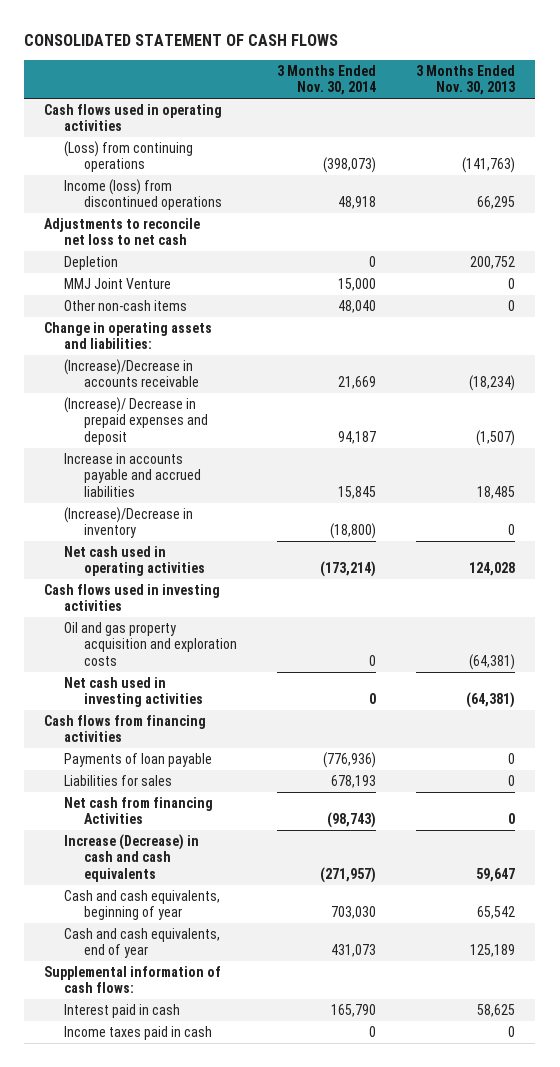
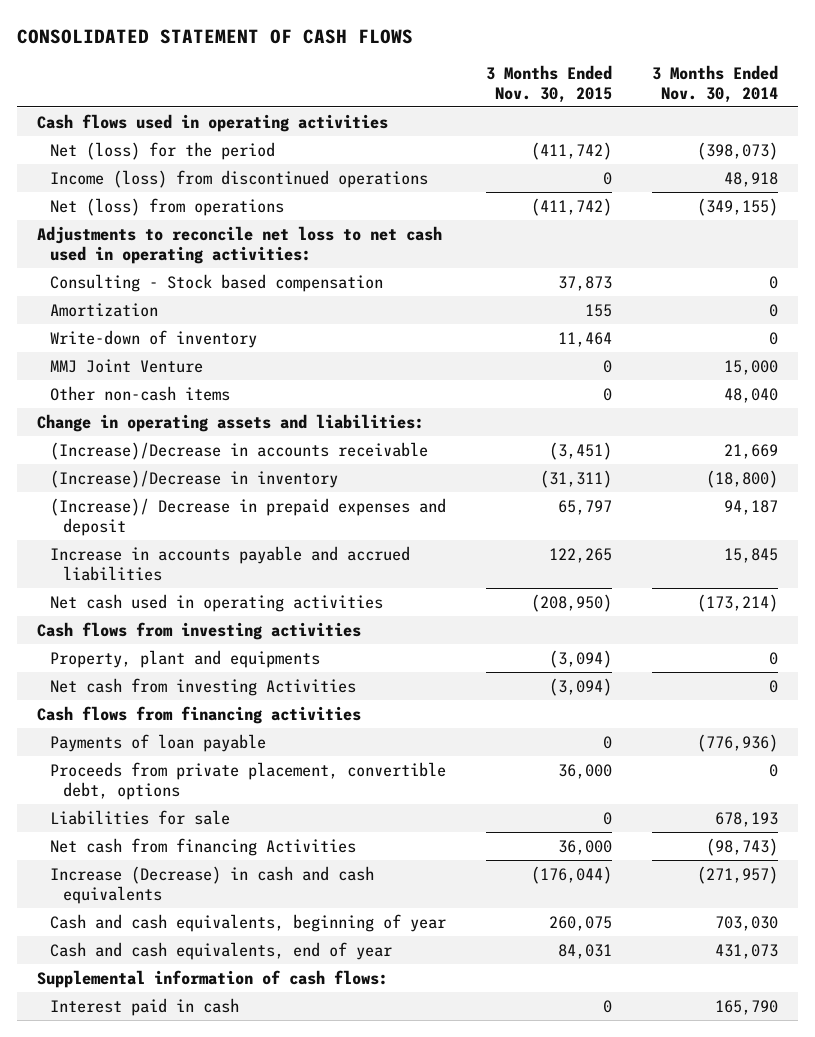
- | 3 Months Ended Nov. 30, 2014 | 3 Months Ended Nov. 30, 2013
+ | 3 Months Ended Nov. 30, 2015 | 3 Months Ended Nov. 30, 2014
- (Loss) from continuing operations | (398,073) | (141,763)
+ Net (loss) for the period | (411,742) | (398,073)
- Adjustments to reconcile net loss to net cash
- Depletion | 0 | 200,752
+ Net (loss) from operations | (411,742) | (349,155)
+ Adjustments to reconcile net loss to net cash used in operating activities:
+ Consulting - Stock based compensation | 37,873 | 0
+ Amortization | 155 | 0
+ Write-down of inventory | 11,464 | 0
moved up: (Increase)/Decrease in inventory | (31,311) | (18,800)
- Cash flows used in investing activities
- Oil and gas property acquisition and exploration costs | 0 | (64,381)
- Net cash used in investing activities | 0 | (64,381)
+ Cash flows from investing activities
+ Property, plant and equipments | (3,094) | 0
+ Net cash from investing Activities | (3,094) | 0
- Liabilities for sales | 678,193 | 0
+ Proceeds from private placement, convertible debt, options | 36,000 | 0
+ Liabilities for sale | 0 | 678,193
- Income taxes paid in cash | 0 | 0

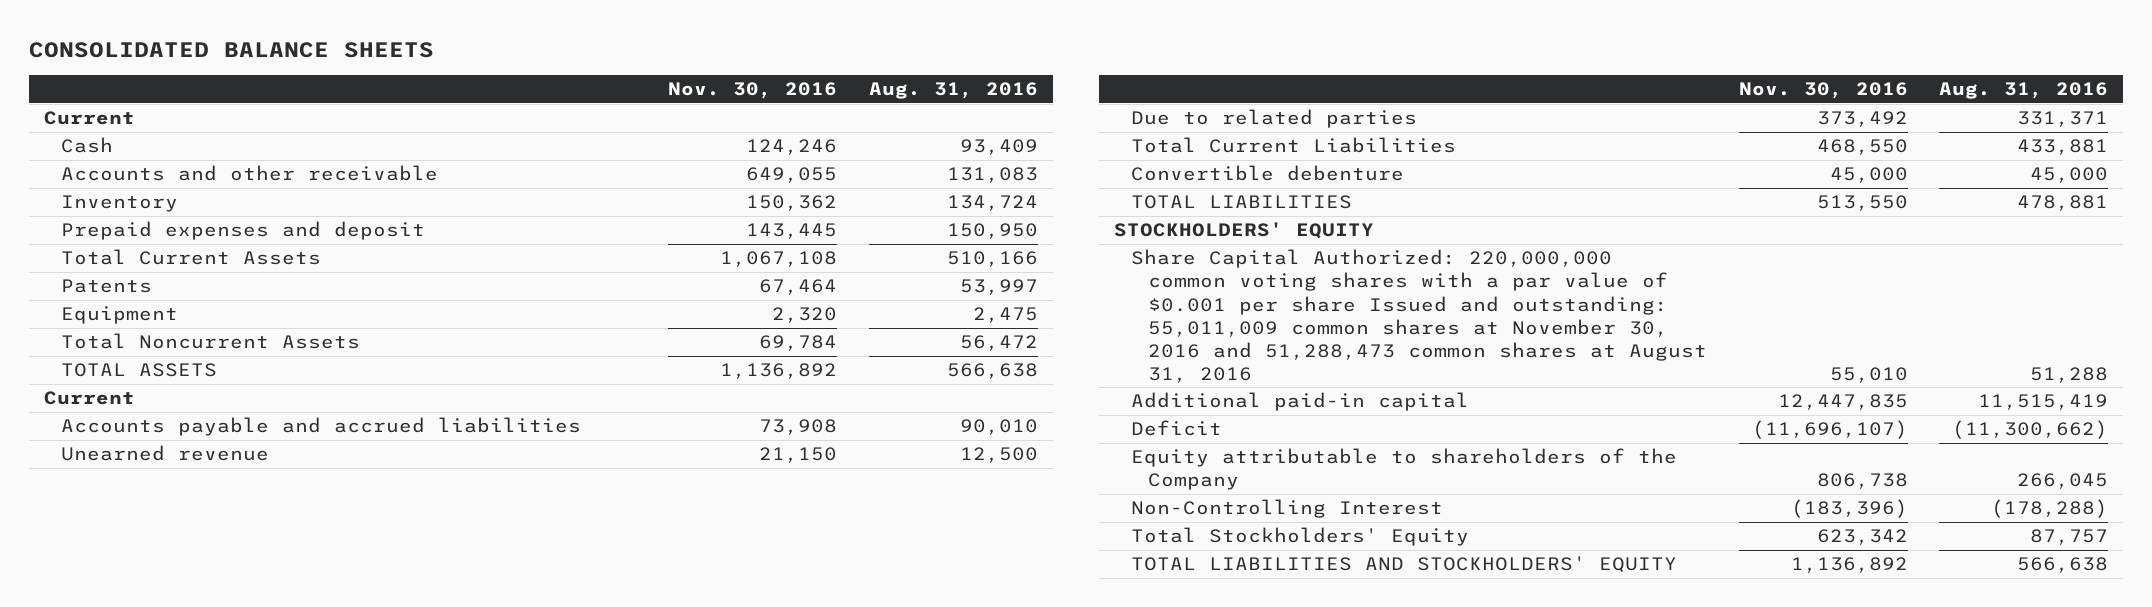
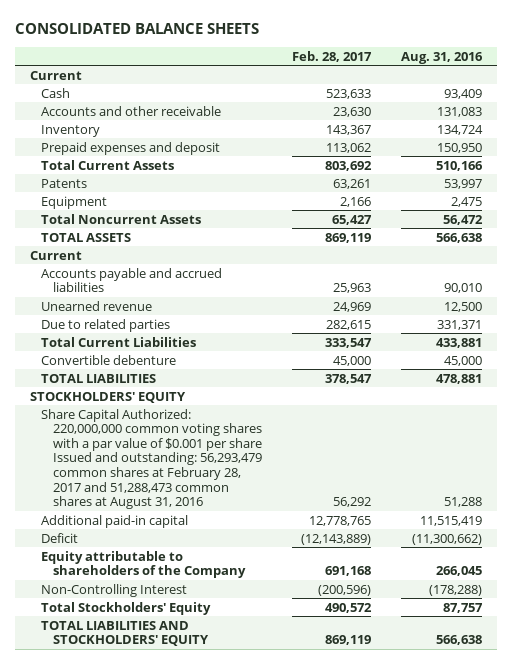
- | Nov. 30, 2016 | Aug. 31, 2016
+ | Feb. 28, 2017 | Aug. 31, 2016
- Share Capital Authorized: 220,000,000 common voting shares with a par value of $0.001 per share Issued and outstanding: 55,011,009 common shares at November 30, 2016 and 51,288,473 common shares at August 31, 2016 | 55,010 | 51,288
+ Share Capital Authorized: 220,000,000 common voting shares with a par value of $0.001 per share Issued and outstanding: 56,293,479 common shares at February 28, 2017 and 51,288,473 common shares at August 31, 2016 | 56,292 | 51,288

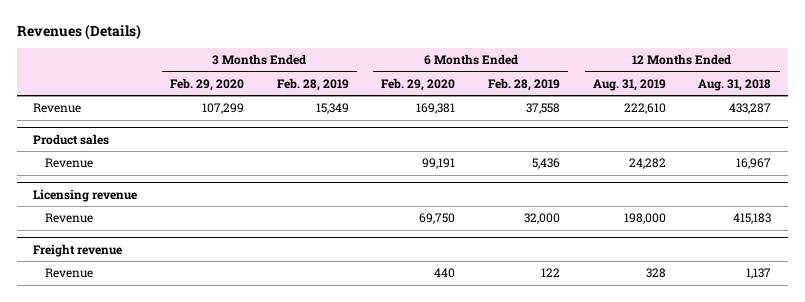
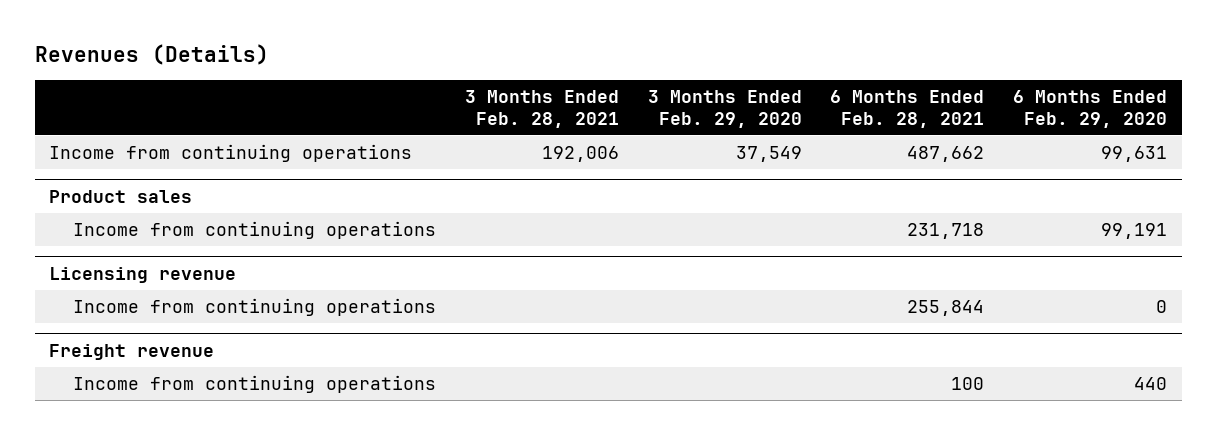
- | 3 Months Ended Feb. 29, 2020 | 3 Months Ended Feb. 28, 2019 | 6 Months Ended Feb. 29, 2020 | 6 Months Ended Feb. 28, 2019 | 12 Months Ended Aug. 31, 2019 | 12 Months Ended Aug. 31, 2018
+ | 3 Months Ended Feb. 28, 2021 | 3 Months Ended Feb. 29, 2020 | 6 Months Ended Feb. 28, 2021 | 6 Months Ended Feb. 29, 2020
- Revenue | 107,299 | 15,349 | 169,381 | 37,558 | 222,610 | 433,287
+ Income from continuing operations | 192,006 | 37,549 | 487,662 | 99,631
@ Product sales
- Revenue | | | 99,191 | 5,436 | 24,282 | 16,967
+ Income from continuing operations | | | 231,718 | 99,191
@ Licensing revenue
- Revenue | | | 69,750 | 32,000 | 198,000 | 415,183
+ Income from continuing operations | | | 255,844 | 0
@ Freight revenue
- Revenue | | | 440 | 122 | 328 | 1,137
+ Income from continuing operations | | | 100 | 440

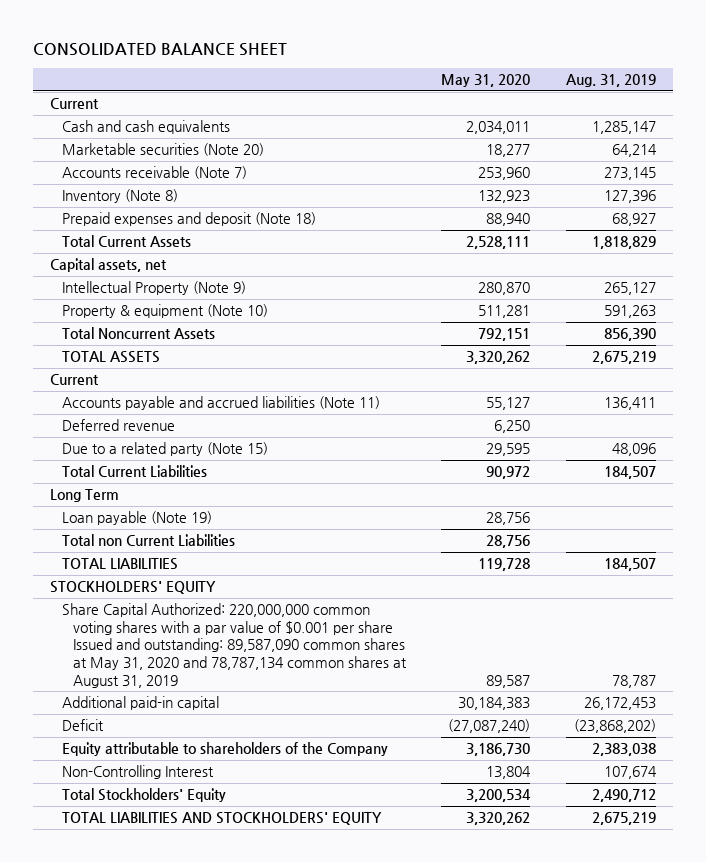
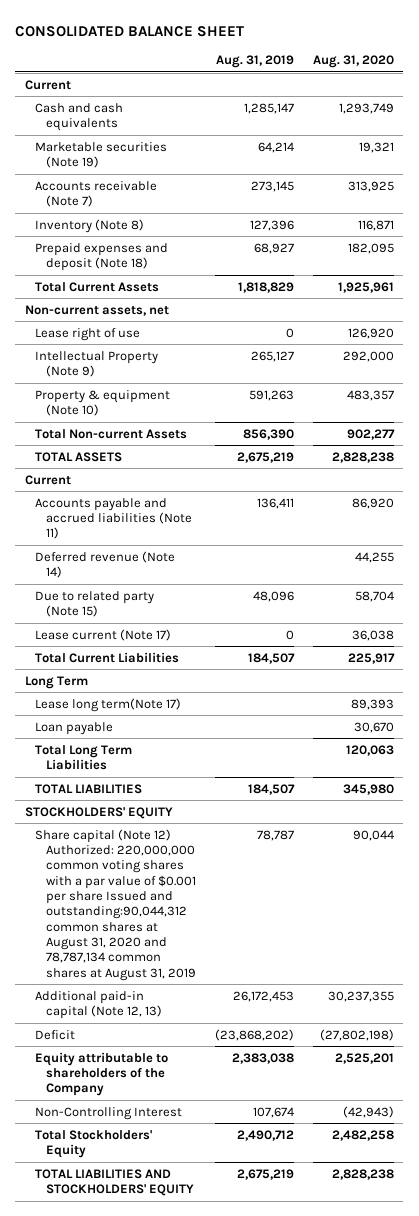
- | May 31, 2020 | Aug. 31, 2019
+ | Aug. 31, 2019 | Aug. 31, 2020
- Marketable securities (Note 20) | 18,277 | 64,214
+ Marketable securities (Note 19) | 64,214 | 19,321
- Capital assets, net
+ Non-current assets, net
+ Lease right of use | 0 | 126,920
- Total Noncurrent Assets | 792,151 | 856,390
+ Total Non-current Assets | 856,390 | 902,277
- Deferred revenue | 6,250 |
- Due to a related party (Note 15) | 29,595 | 48,096
+ Deferred revenue (Note 14) | | 44,255
+ Due to related party (Note 15) | 48,096 | 58,704
+ Lease current (Note 17) | 0 | 36,038
- Loan payable (Note 19) | 28,756 |
- Total non Current Liabilities | 28,756 |
+ Lease long term(Note 17) | | 89,393
+ Loan payable | | 30,670
+ Total Long Term Liabilities | | 120,063
- Share Capital Authorized: 220,000,000 common voting shares with a par value of $0.001 per share Issued and outstanding: 89,587,090 common shares at May 31, 2020 and 78,787,134 common shares at August 31, 2019 | 89,587 | 78,787
- Additional paid-in capital | 30,184,383 | 26,172,453
+ Share capital (Note 12) Authorized: 220,000,000 common voting shares with a par value of $0.001 per share Issued and outstanding:90,044,312 common shares at August 31, 2020 and 78,787,134 common shares at August 31, 2019 | 78,787 | 90,044
+ Additional paid-in capital (Note 12, 13) | 26,172,453 | 30,237,355

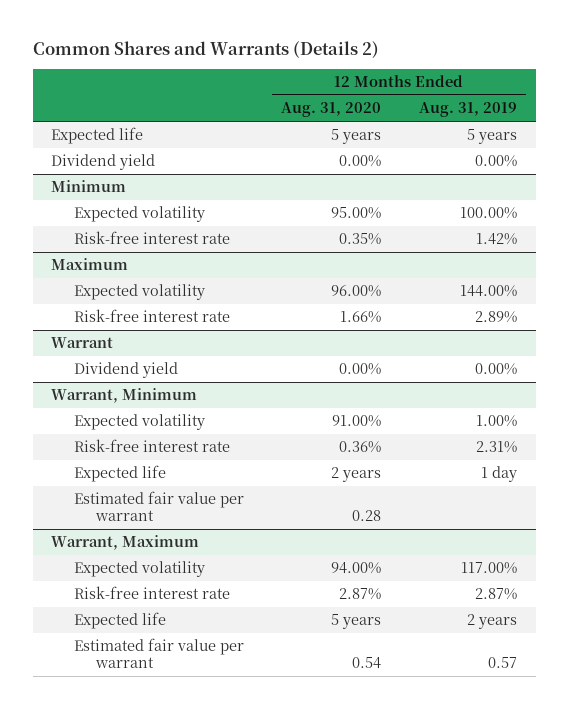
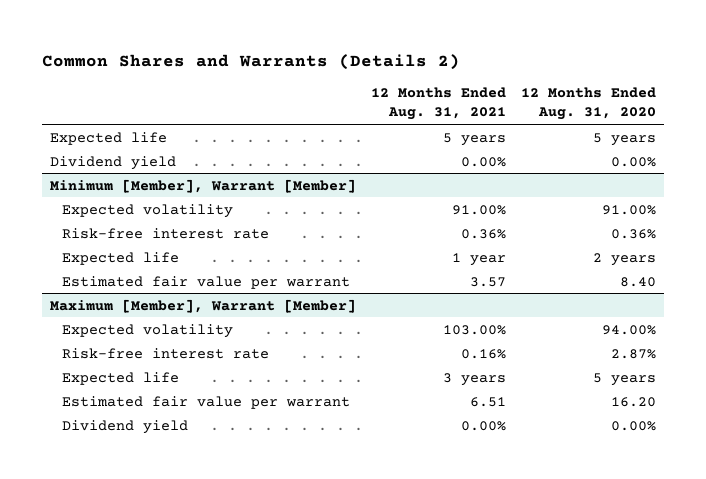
- | 12 Months Ended Aug. 31, 2020 | 12 Months Ended Aug. 31, 2019
+ | 12 Months Ended Aug. 31, 2021 | 12 Months Ended Aug. 31, 2020
- Minimum
- Expected volatility | 95.00% | 100.00%
- Risk-free interest rate | 0.35% | 1.42%
- Maximum
- Expected volatility | 96.00% | 144.00%
- Risk-free interest rate | 1.66% | 2.89%
- Warrant
- Dividend yield | 0.00% | 0.00%
- Warrant, Minimum
+ Minimum [Member], Warrant [Member]
- Estimated fair value per warrant | 0.28 |
- Warrant, Maximum
+ Estimated fair value per warrant | 3.57 | 8.40
+ Maximum [Member], Warrant [Member]
- Estimated fair value per warrant | 0.54 | 0.57
+ Estimated fair value per warrant | 6.51 | 16.20
+ Dividend yield | 0.00% | 0.00%

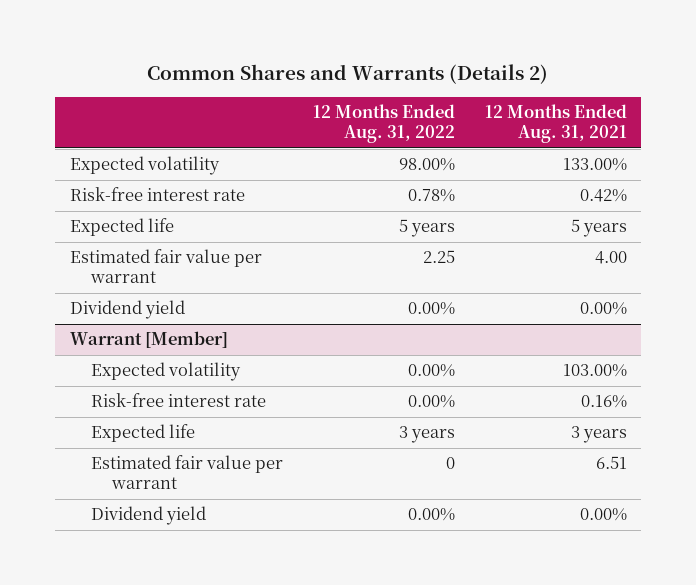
- | 12 Months Ended Aug. 31, 2021 | 12 Months Ended Aug. 31, 2020
+ | 12 Months Ended Aug. 31, 2022 | 12 Months Ended Aug. 31, 2021
+ Expected volatility | 98.00% | 133.00%
+ Risk-free interest rate | 0.78% | 0.42%
+ Estimated fair value per warrant | 2.25 | 4.00
- Minimum [Member], Warrant [Member]
- Expected volatility | 91.00% | 91.00%
- Risk-free interest rate | 0.36% | 0.36%
- Expected life | 1 year | 2 years
- Estimated fair value per warrant | 3.57 | 8.40
- Maximum [Member], Warrant [Member]
+ Warrant [Member]

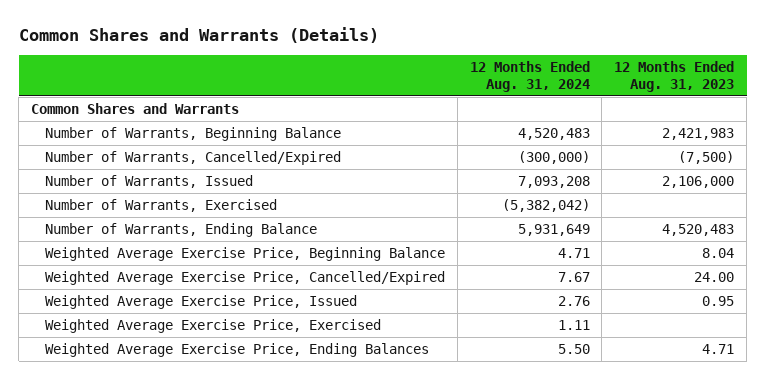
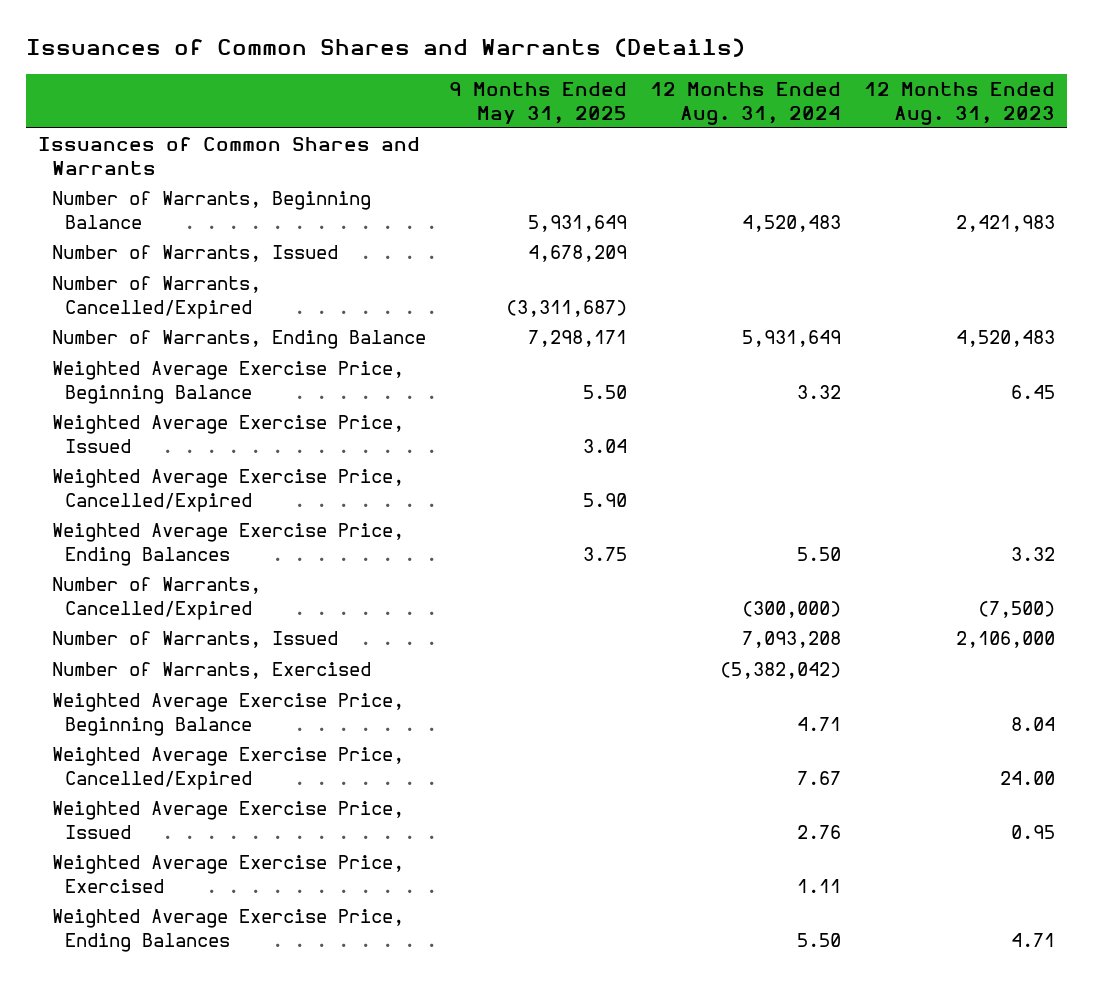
- Common Shares and Warrants (Details)
+ Issuances of Common Shares and Warrants (Details)
- | 12 Months Ended Aug. 31, 2024 | 12 Months Ended Aug. 31, 2023
+ | 9 Months Ended May 31, 2025 | 12 Months Ended Aug. 31, 2024 | 12 Months Ended Aug. 31, 2023
- Common Shares and Warrants
+ Issuances of Common Shares and Warrants
+ Number of Warrants, Issued | 4,678,209 | |
+ Number of Warrants, Cancelled/Expired | (3,311,687) | |
moved up: Number of Warrants, Ending Balance | 7,298,171 | 5,931,649 | 4,520,483
+ Weighted Average Exercise Price, Beginning Balance | 5.50 | 3.32 | 6.45
+ Weighted Average Exercise Price, Issued | 3.04 | |
+ Weighted Average Exercise Price, Cancelled/Expired | 5.90 | |
+ Weighted Average Exercise Price, Ending Balances | 3.75 | 5.50 | 3.32

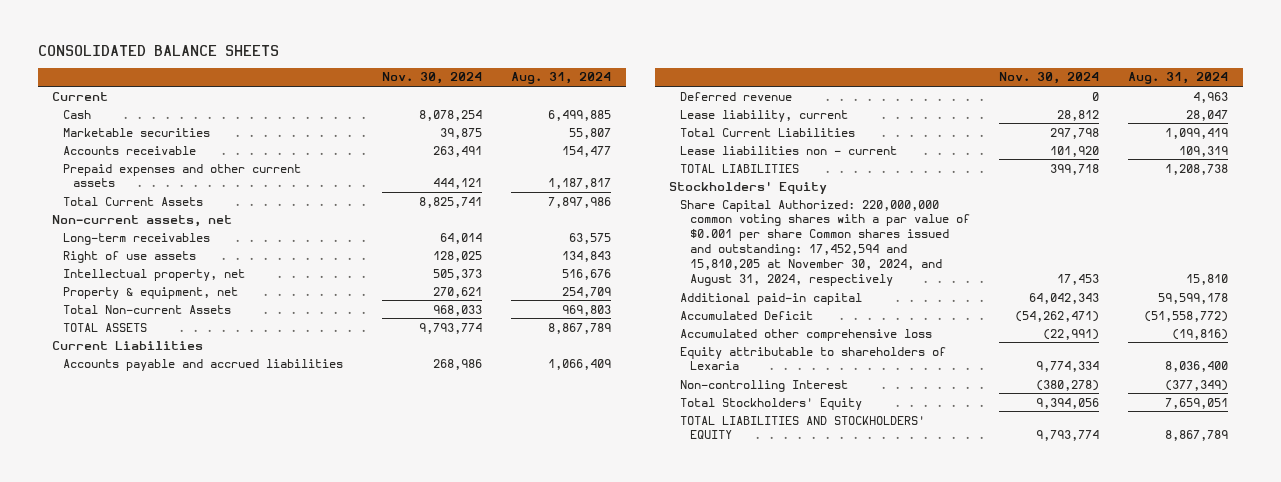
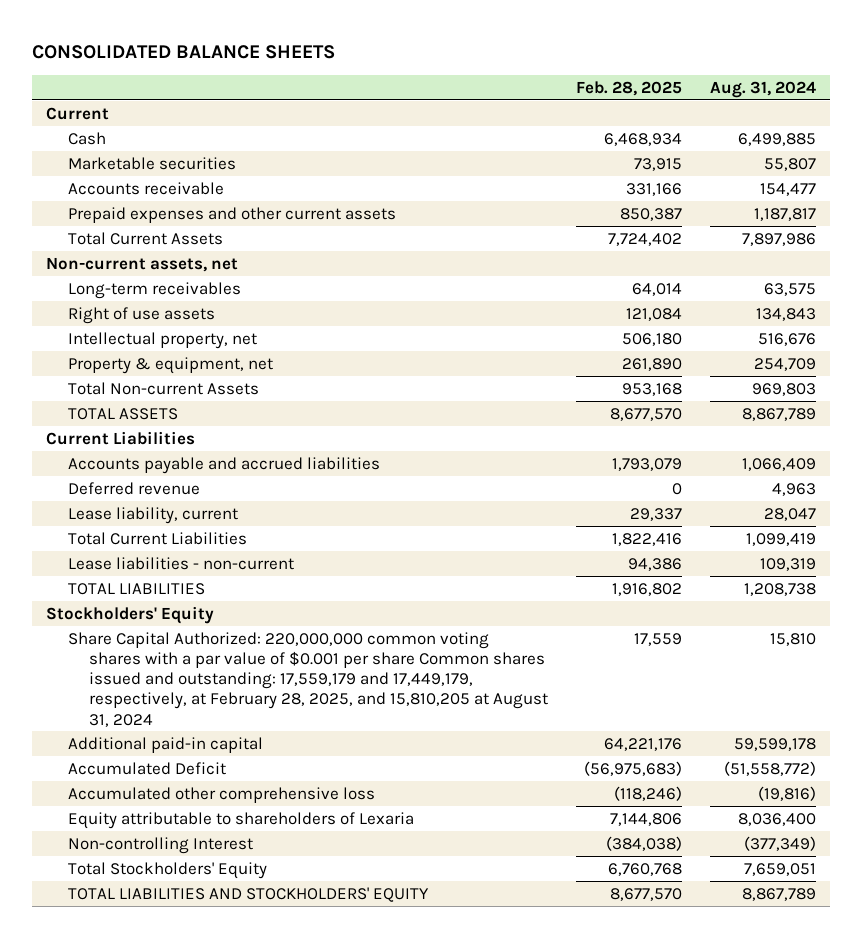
- | Nov. 30, 2024 | Aug. 31, 2024
+ | Feb. 28, 2025 | Aug. 31, 2024
- Lease liabilities non - current | 101,920 | 109,319
+ Lease liabilities - non-current | 94,386 | 109,319
- Share Capital Authorized: 220,000,000 common voting shares with a par value of $0.001 per share Common shares issued and outstanding: 17,452,594 and 15,810,205 at November 30, 2024, and August 31, 2024, respectively | 17,453 | 15,810
+ Share Capital Authorized: 220,000,000 common voting shares with a par value of $0.001 per share Common shares issued and outstanding: 17,559,179 and 17,449,179, respectively, at February 28, 2025, and 15,810,205 at August 31, 2024 | 17,559 | 15,810

